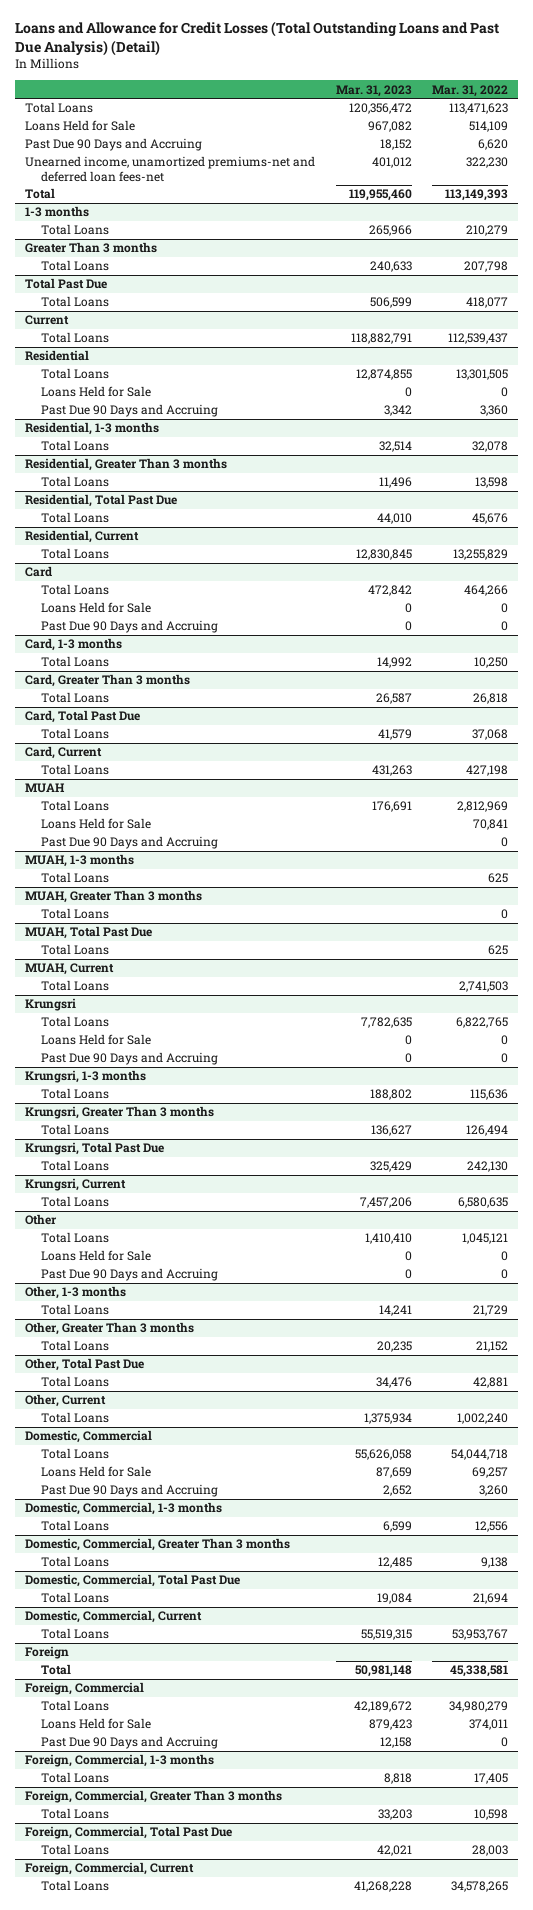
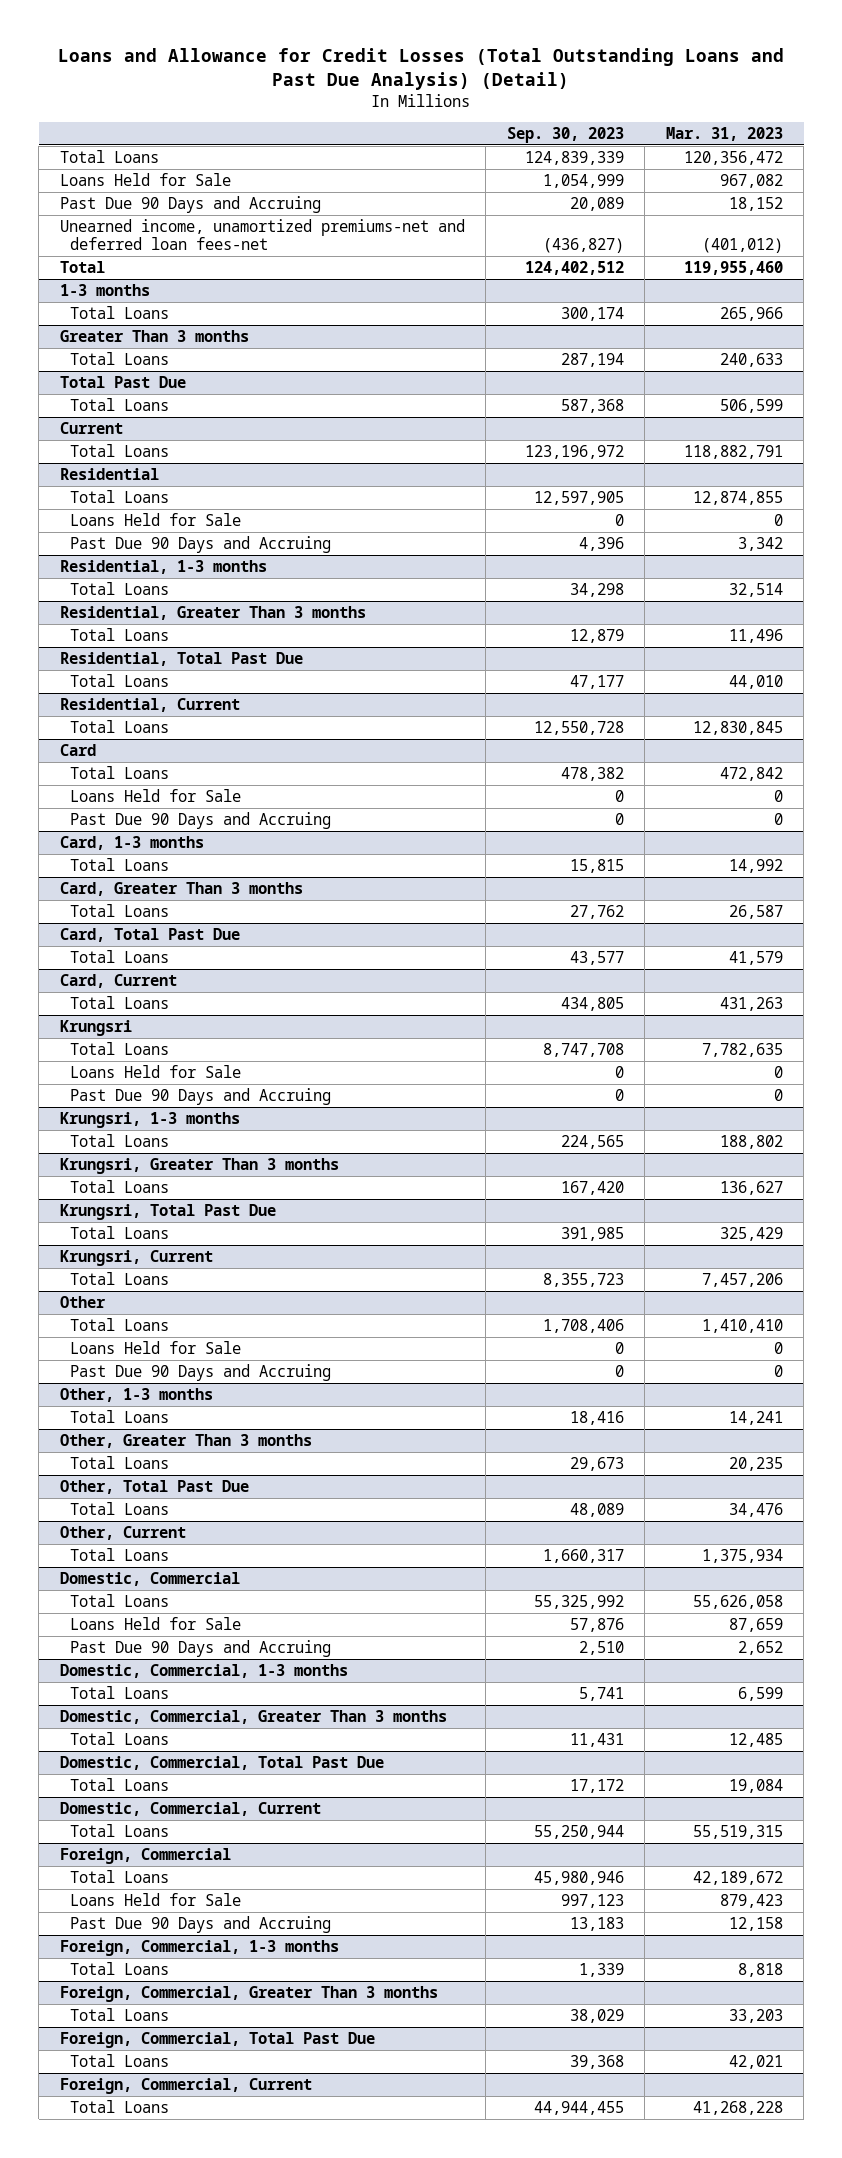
- | Mar. 31, 2023 | Mar. 31, 2022
+ | Sep. 30, 2023 | Mar. 31, 2023
- Unearned income, unamortized premiums-net and deferred loan fees-net | 401,012 | 322,230
+ Unearned income, unamortized premiums-net and deferred loan fees-net | (436,827) | (401,012)
- MUAH
- Total Loans | 176,691 | 2,812,969
- Loans Held for Sale | | 70,841
- Past Due 90 Days and Accruing | | 0
- MUAH, 1-3 months
- Total Loans | | 625
- MUAH, Greater Than 3 months
- Total Loans | | 0
- MUAH, Total Past Due
- Total Loans | | 625
- MUAH, Current
- Total Loans | | 2,741,503
- Foreign
- Total | 50,981,148 | 45,338,581

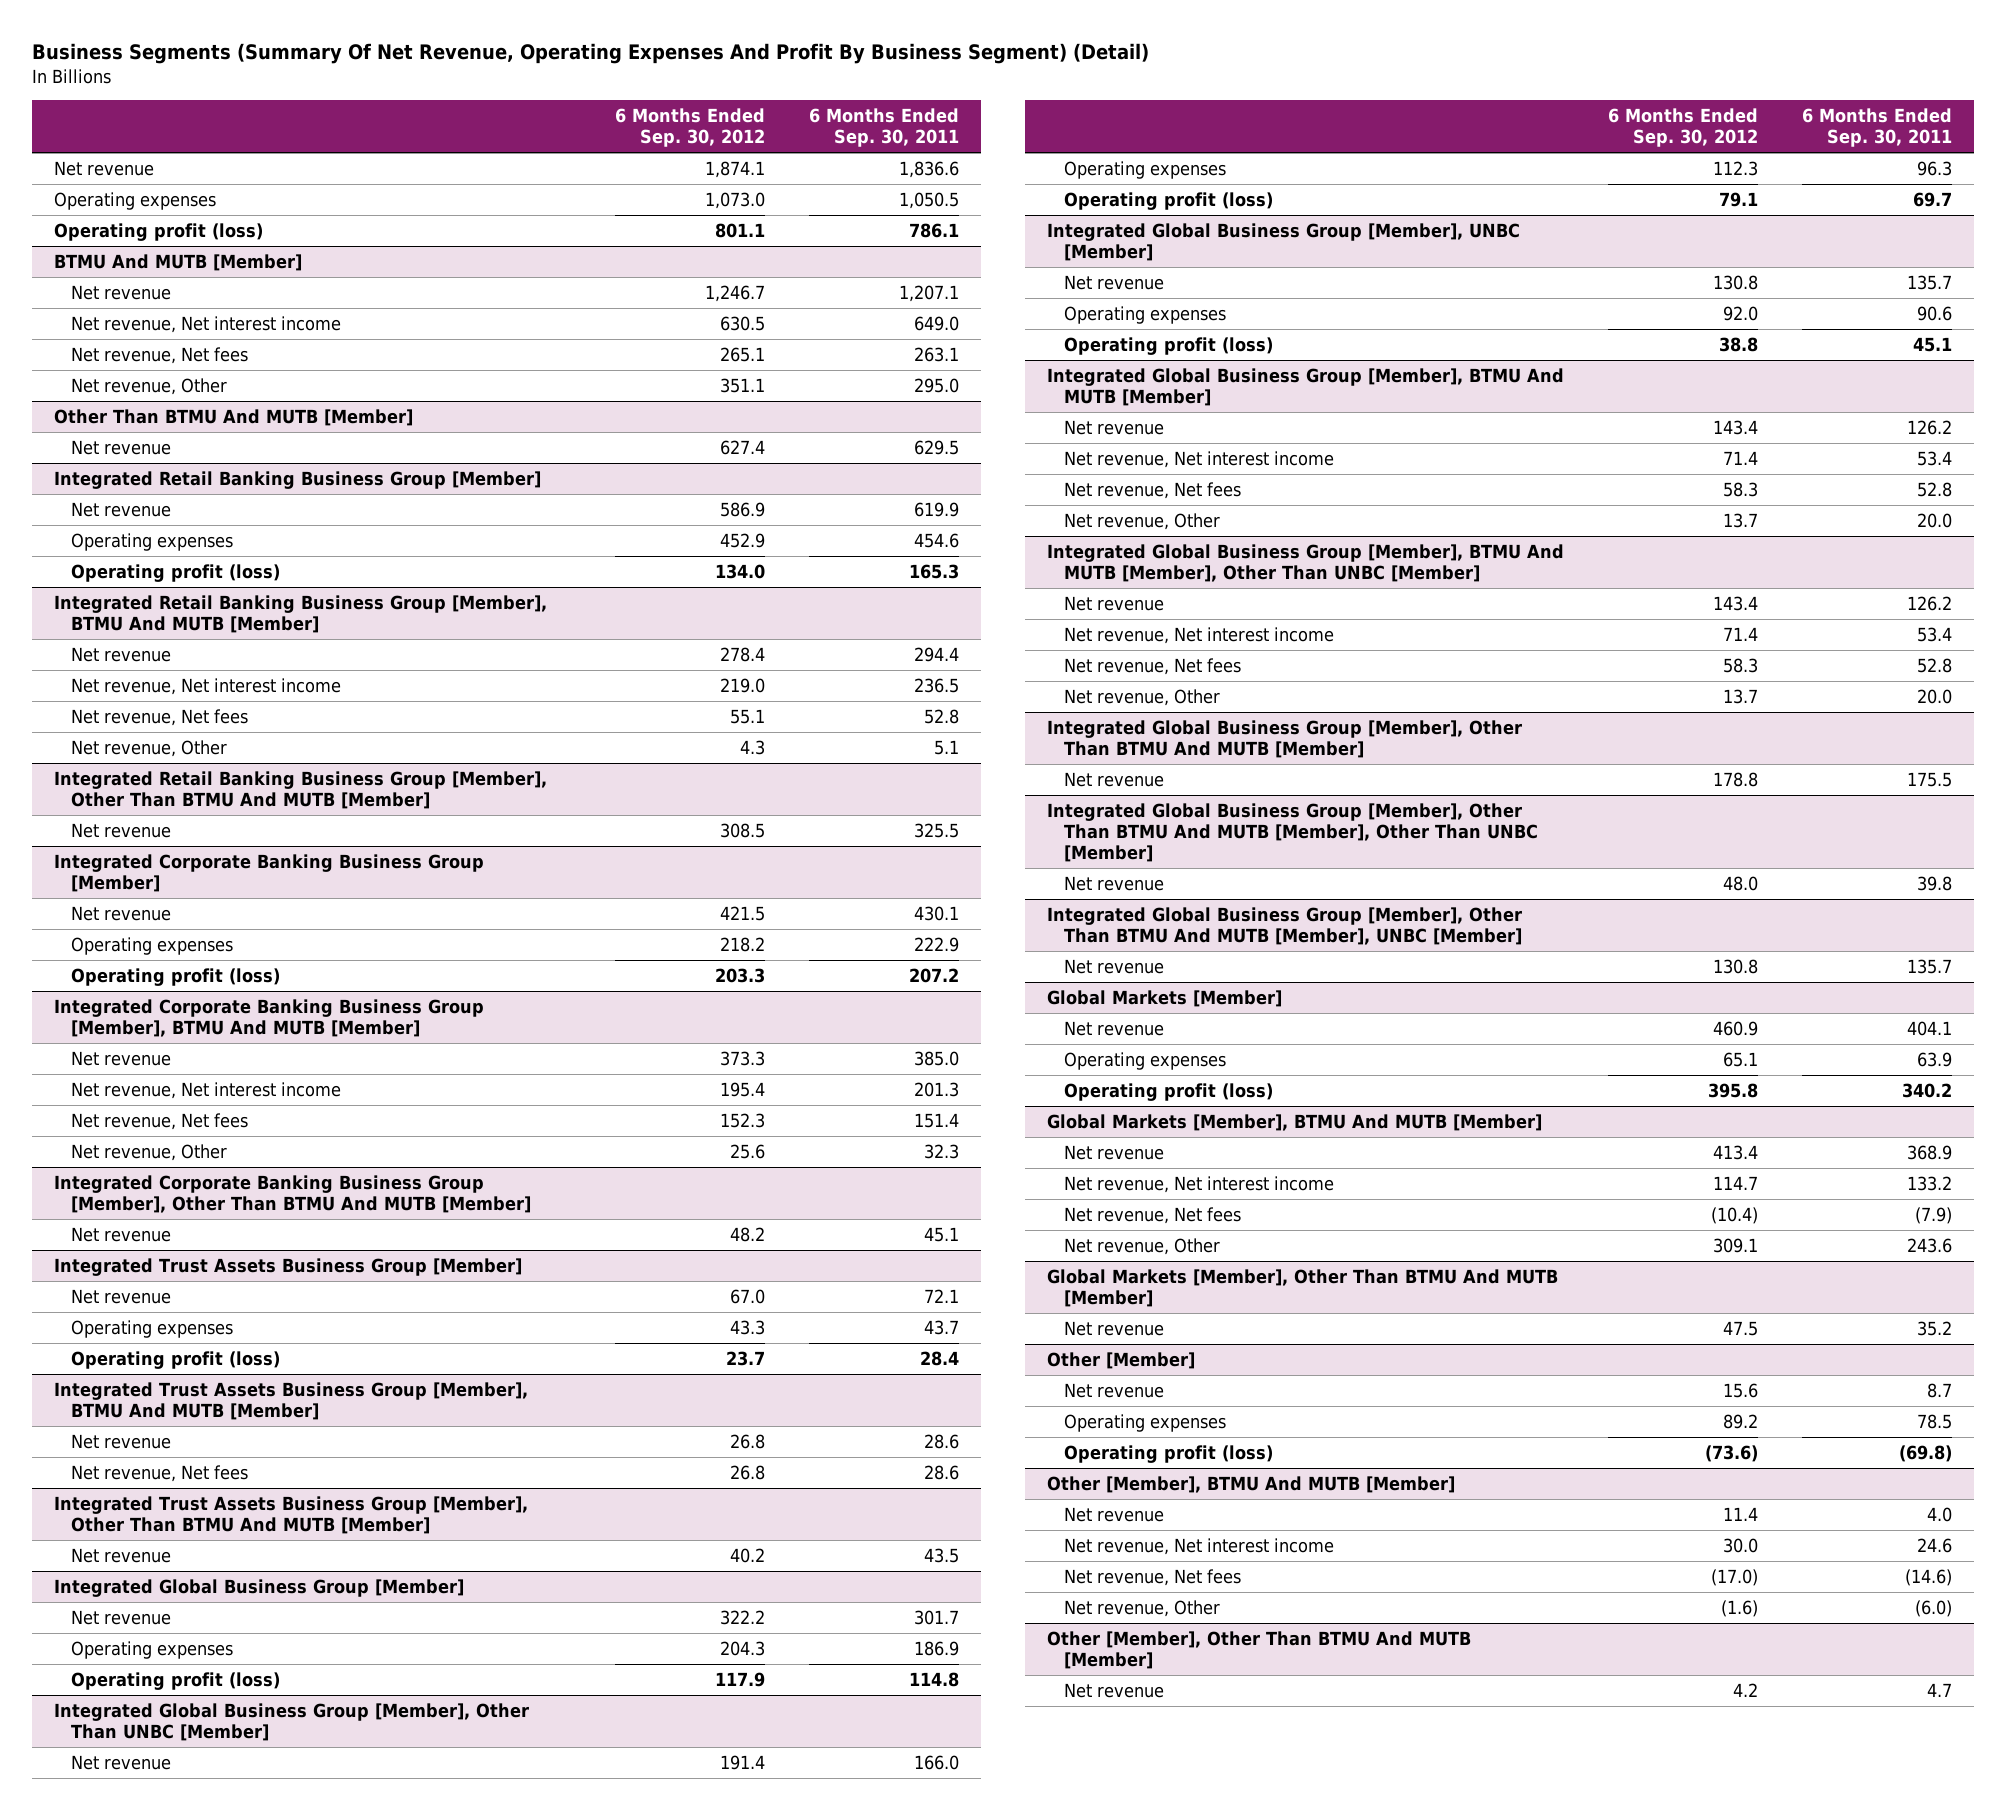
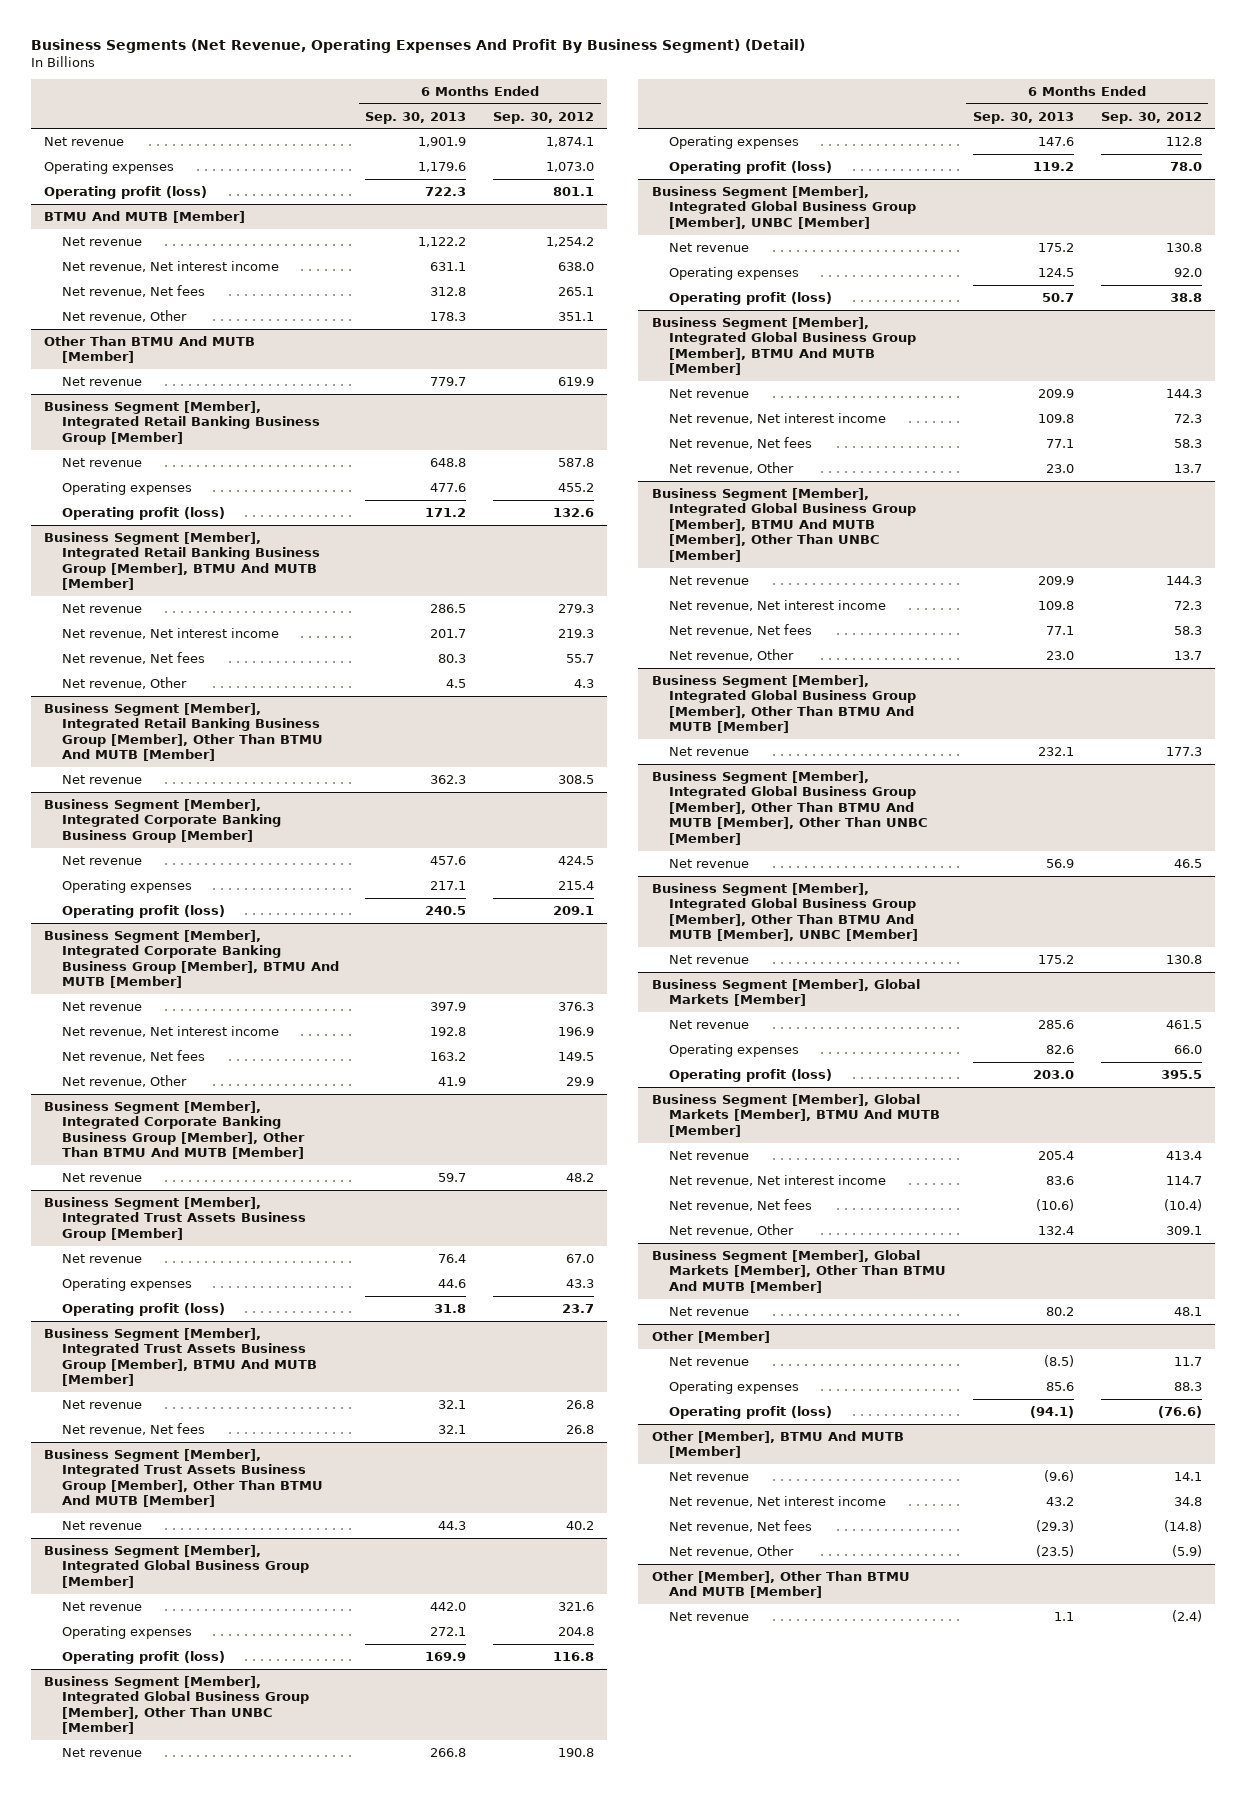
- Business Segments (Summary Of Net Revenue, Operating Expenses And Profit By Business Segment) (Detail)
+ Business Segments (Net Revenue, Operating Expenses And Profit By Business Segment) (Detail)
- | 6 Months Ended Sep. 30, 2012 | 6 Months Ended Sep. 30, 2011
+ | 6 Months Ended Sep. 30, 2013 | 6 Months Ended Sep. 30, 2012
@ BTMU And MUTB [Member]
- Net revenue | 1,246.7 | 1,207.1
- Net revenue, Net interest income | 630.5 | 649.0
+ Net revenue | 1,122.2 | 1,254.2
+ Net revenue, Net interest income | 631.1 | 638.0
@ Other Than BTMU And MUTB [Member]
- Net revenue | 627.4 | 629.5
- Integrated Retail Banking Business Group [Member]
- Net revenue | 586.9 | 619.9
- Operating expenses | 452.9 | 454.6
- Operating profit (loss) | 134.0 | 165.3
- Integrated Retail Banking Business Group [Member], BTMU And MUTB [Member]
- Net revenue | 278.4 | 294.4
- Net revenue, Net interest income | 219.0 | 236.5
- Net revenue, Net fees | 55.1 | 52.8
@ Other Than BTMU And MUTB [Member]
+ Net revenue | 779.7 | 619.9
+ Business Segment [Member], Integrated Retail Banking Business Group [Member]
+ Net revenue | 648.8 | 587.8
+ Operating expenses | 477.6 | 455.2
+ Operating profit (loss) | 171.2 | 132.6
+ Business Segment [Member], Integrated Retail Banking Business Group [Member], BTMU And MUTB [Member]
+ Net revenue | 286.5 | 279.3
+ Net revenue, Net interest income | 201.7 | 219.3
+ Net revenue, Net fees | 80.3 | 55.7
- Integrated Retail Banking Business Group [Member], Other Than BTMU And MUTB [Member]
+ Business Segment [Member], Integrated Retail Banking Business Group [Member], Other Than BTMU And MUTB [Member]
- Integrated Corporate Banking Business Group [Member]
- Net revenue | 421.5 | 430.1
- Operating expenses | 218.2 | 222.9
- Operating profit (loss) | 203.3 | 207.2
- Integrated Corporate Banking Business Group [Member], BTMU And MUTB [Member]
- Net revenue | 373.3 | 385.0
- Net revenue, Net interest income | 195.4 | 201.3
- Net revenue, Net fees | 152.3 | 151.4
- Net revenue, Other | 25.6 | 32.3
- Integrated Corporate Banking Business Group [Member], Other Than BTMU And MUTB [Member]
+ Business Segment [Member], Integrated Corporate Banking Business Group [Member]
+ Net revenue | 457.6 | 424.5
+ Operating expenses | 217.1 | 215.4
+ Operating profit (loss) | 240.5 | 209.1
+ Business Segment [Member], Integrated Corporate Banking Business Group [Member], BTMU And MUTB [Member]
+ Net revenue | 397.9 | 376.3
+ Net revenue, Net interest income | 192.8 | 196.9
+ Net revenue, Net fees | 163.2 | 149.5
+ Net revenue, Other | 41.9 | 29.9
+ Business Segment [Member], Integrated Corporate Banking Business Group [Member], Other Than BTMU And MUTB [Member]
- Integrated Trust Assets Business Group [Member]
+ Business Segment [Member], Integrated Trust Assets Business Group [Member]
- Integrated Trust Assets Business Group [Member], BTMU And MUTB [Member]
+ Business Segment [Member], Integrated Trust Assets Business Group [Member], BTMU And MUTB [Member]
- Integrated Trust Assets Business Group [Member], Other Than BTMU And MUTB [Member]
+ Business Segment [Member], Integrated Trust Assets Business Group [Member], Other Than BTMU And MUTB [Member]
- Integrated Global Business Group [Member]
- Net revenue | 322.2 | 301.7
- Operating expenses | 204.3 | 186.9
- Operating profit (loss) | 117.9 | 114.8
- Integrated Global Business Group [Member], Other Than UNBC [Member]
- Net revenue | 191.4 | 166.0
- Operating expenses | 112.3 | 96.3
- Operating profit (loss) | 79.1 | 69.7
- Integrated Global Business Group [Member], UNBC [Member]
+ Business Segment [Member], Integrated Global Business Group [Member]
+ Net revenue | 442.0 | 321.6
+ Operating expenses | 272.1 | 204.8
+ Operating profit (loss) | 169.9 | 116.8
+ Business Segment [Member], Integrated Global Business Group [Member], Other Than UNBC [Member]
+ Net revenue | 266.8 | 190.8
+ Operating expenses | 147.6 | 112.8
+ Operating profit (loss) | 119.2 | 78.0
+ Business Segment [Member], Integrated Global Business Group [Member], UNBC [Member]
- Integrated Global Business Group [Member], BTMU And MUTB [Member]
- Net revenue | 143.4 | 126.2
- Net revenue, Net interest income | 71.4 | 53.4
+ Business Segment [Member], Integrated Global Business Group [Member], BTMU And MUTB [Member]
+ Net revenue | 209.9 | 144.3
+ Net revenue, Net interest income | 109.8 | 72.3
- Integrated Global Business Group [Member], BTMU And MUTB [Member], Other Than UNBC [Member]
- Net revenue | 143.4 | 126.2
- Net revenue, Net interest income | 71.4 | 53.4
+ Business Segment [Member], Integrated Global Business Group [Member], BTMU And MUTB [Member], Other Than UNBC [Member]
+ Net revenue | 209.9 | 144.3
+ Net revenue, Net interest income | 109.8 | 72.3
- Integrated Global Business Group [Member], Other Than BTMU And MUTB [Member]
- Net revenue | 178.8 | 175.5
- Integrated Global Business Group [Member], Other Than BTMU And MUTB [Member], Other Than UNBC [Member]
- Net revenue | 48.0 | 39.8
- Integrated Global Business Group [Member], Other Than BTMU And MUTB [Member], UNBC [Member]
+ Business Segment [Member], Integrated Global Business Group [Member], Other Than BTMU And MUTB [Member]
+ Net revenue | 232.1 | 177.3
+ Business Segment [Member], Integrated Global Business Group [Member], Other Than BTMU And MUTB [Member], Other Than UNBC [Member]
+ Net revenue | 56.9 | 46.5
+ Business Segment [Member], Integrated Global Business Group [Member], Other Than BTMU And MUTB [Member], UNBC [Member]
- Global Markets [Member]
- Net revenue | 460.9 | 404.1
- Operating expenses | 65.1 | 63.9
- Operating profit (loss) | 395.8 | 340.2
- Global Markets [Member], BTMU And MUTB [Member]
+ Business Segment [Member], Global Markets [Member]
+ Net revenue | 285.6 | 461.5
+ Operating expenses | 82.6 | 66.0
+ Operating profit (loss) | 203.0 | 395.5
+ Business Segment [Member], Global Markets [Member], BTMU And MUTB [Member]
- Global Markets [Member], Other Than BTMU And MUTB [Member]
- Net revenue | 47.5 | 35.2
+ Business Segment [Member], Global Markets [Member], Other Than BTMU And MUTB [Member]
+ Net revenue | 80.2 | 48.1
@ Other [Member]
- Net revenue | 15.6 | 8.7
- Operating expenses | 89.2 | 78.5
- Operating profit (loss) | (73.6) | (69.8)
+ Net revenue | (8.5) | 11.7
+ Operating expenses | 85.6 | 88.3
+ Operating profit (loss) | (94.1) | (76.6)
@ Other [Member], BTMU And MUTB [Member]
- Net revenue | 11.4 | 4.0
- Net revenue, Net interest income | 30.0 | 24.6
- Net revenue, Net fees | (17.0) | (14.6)
- Net revenue, Other | (1.6) | (6.0)
+ Net revenue | (9.6) | 14.1
+ Net revenue, Net interest income | 43.2 | 34.8
+ Net revenue, Net fees | (29.3) | (14.8)
+ Net revenue, Other | (23.5) | (5.9)
@ Other [Member], Other Than BTMU And MUTB [Member]
- Net revenue | 4.2 | 4.7
+ Net revenue | 1.1 | (2.4)

